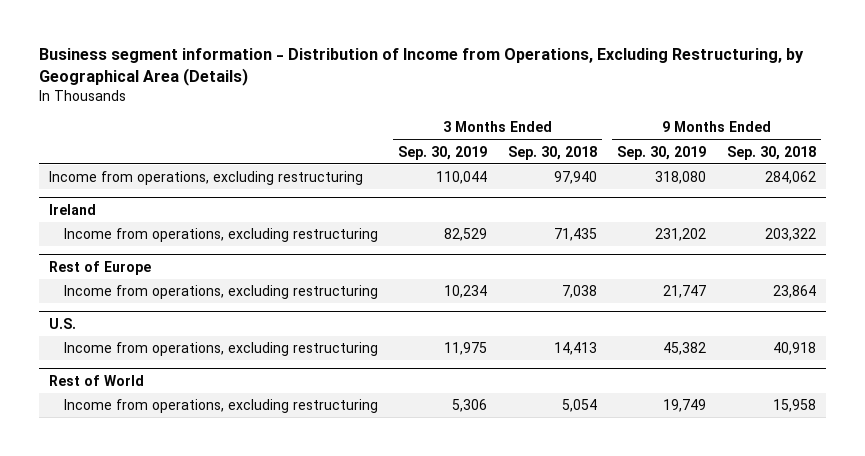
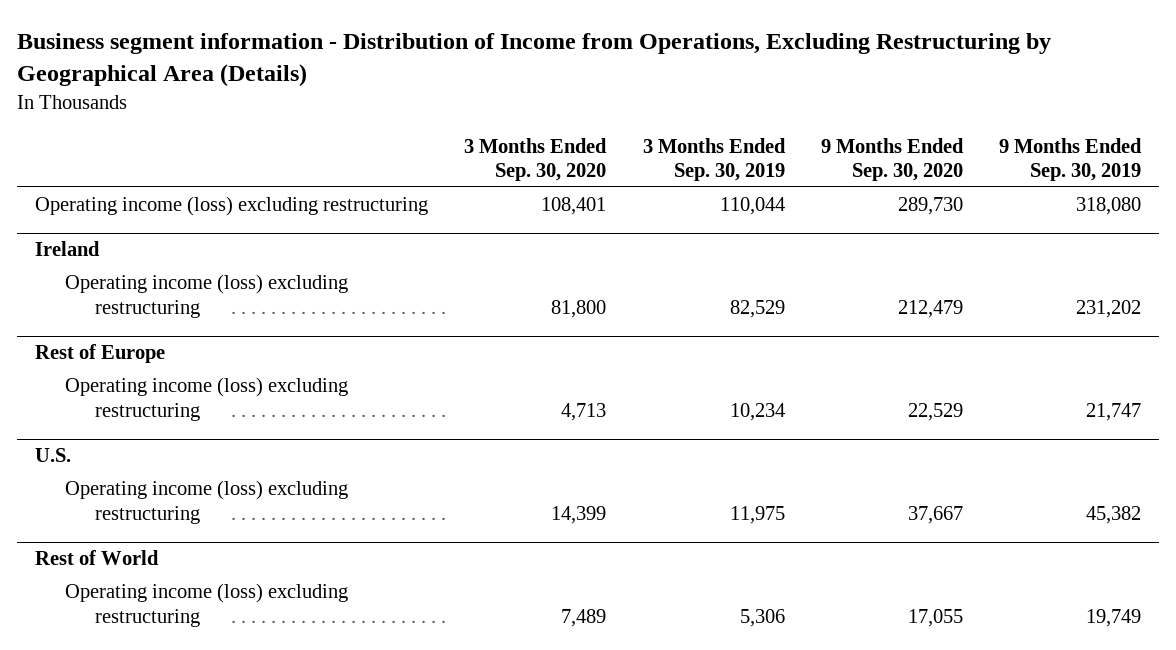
- Business segment information - Distribution of Income from Operations, Excluding Restructuring, by Geographical Area (Details)
+ Business segment information - Distribution of Income from Operations, Excluding Restructuring by Geographical Area (Details)
- | 3 Months Ended Sep. 30, 2019 | 3 Months Ended Sep. 30, 2018 | 9 Months Ended Sep. 30, 2019 | 9 Months Ended Sep. 30, 2018
+ | 3 Months Ended Sep. 30, 2020 | 3 Months Ended Sep. 30, 2019 | 9 Months Ended Sep. 30, 2020 | 9 Months Ended Sep. 30, 2019
- Income from operations, excluding restructuring | 110,044 | 97,940 | 318,080 | 284,062
+ Operating income (loss) excluding restructuring | 108,401 | 110,044 | 289,730 | 318,080
@ Ireland
- Income from operations, excluding restructuring | 82,529 | 71,435 | 231,202 | 203,322
+ Operating income (loss) excluding restructuring | 81,800 | 82,529 | 212,479 | 231,202
@ Rest of Europe
- Income from operations, excluding restructuring | 10,234 | 7,038 | 21,747 | 23,864
+ Operating income (loss) excluding restructuring | 4,713 | 10,234 | 22,529 | 21,747
@ U.S.
- Income from operations, excluding restructuring | 11,975 | 14,413 | 45,382 | 40,918
+ Operating income (loss) excluding restructuring | 14,399 | 11,975 | 37,667 | 45,382
@ Rest of World
- Income from operations, excluding restructuring | 5,306 | 5,054 | 19,749 | 15,958
+ Operating income (loss) excluding restructuring | 7,489 | 5,306 | 17,055 | 19,749

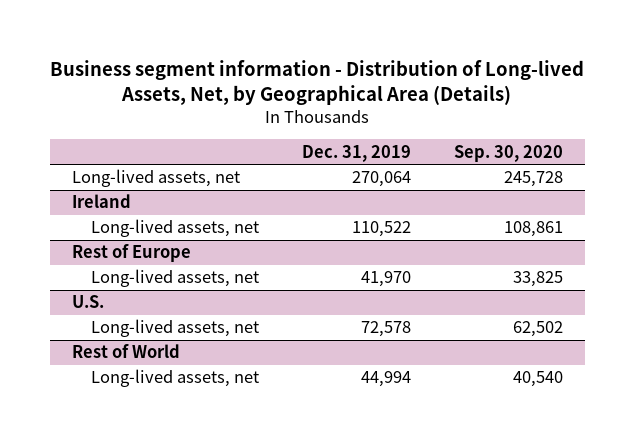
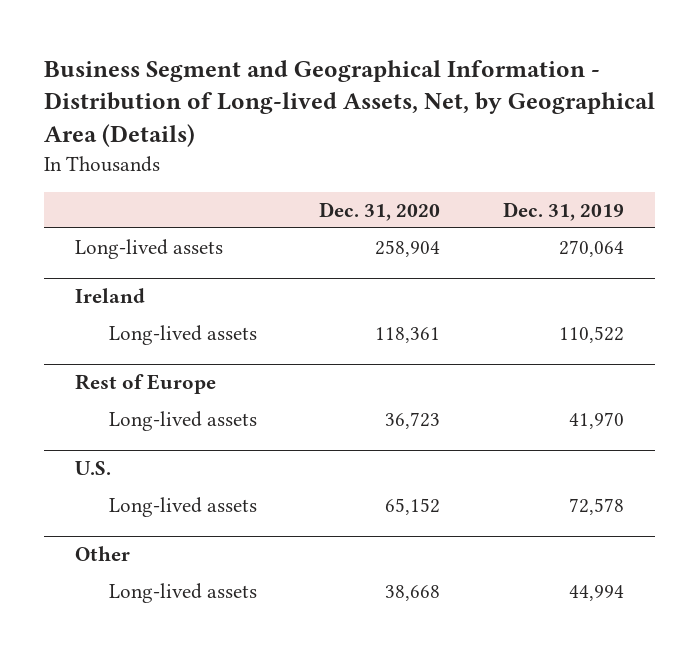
- Business segment information - Distribution of Long-lived Assets, Net, by Geographical Area (Details)
+ Business Segment and Geographical Information - Distribution of Long-lived Assets, Net, by Geographical Area (Details)
- | Dec. 31, 2019 | Sep. 30, 2020
+ | Dec. 31, 2020 | Dec. 31, 2019
- Long-lived assets, net | 270,064 | 245,728
+ Long-lived assets | 258,904 | 270,064
@ Ireland
- Long-lived assets, net | 110,522 | 108,861
+ Long-lived assets | 118,361 | 110,522
@ Rest of Europe
- Long-lived assets, net | 41,970 | 33,825
+ Long-lived assets | 36,723 | 41,970
@ U.S.
- Long-lived assets, net | 72,578 | 62,502
- Rest of World
- Long-lived assets, net | 44,994 | 40,540
@ U.S.
+ Long-lived assets | 65,152 | 72,578
+ Other
+ Long-lived assets | 38,668 | 44,994

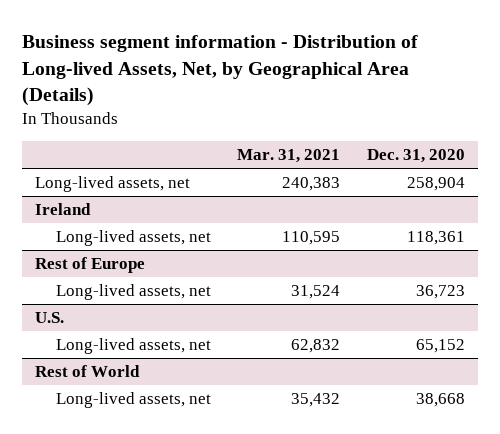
- Business Segment and Geographical Information - Distribution of Long-lived Assets, Net, by Geographical Area (Details)
+ Business segment information - Distribution of Long-lived Assets, Net, by Geographical Area (Details)
- | Dec. 31, 2020 | Dec. 31, 2019
+ | Mar. 31, 2021 | Dec. 31, 2020
- Long-lived assets | 258,904 | 270,064
+ Long-lived assets, net | 240,383 | 258,904
@ Ireland
- Long-lived assets | 118,361 | 110,522
+ Long-lived assets, net | 110,595 | 118,361
@ Rest of Europe
- Long-lived assets | 36,723 | 41,970
+ Long-lived assets, net | 31,524 | 36,723
@ U.S.
- Long-lived assets | 65,152 | 72,578
- Other
- Long-lived assets | 38,668 | 44,994
@ U.S.
+ Long-lived assets, net | 62,832 | 65,152
+ Rest of World
+ Long-lived assets, net | 35,432 | 38,668

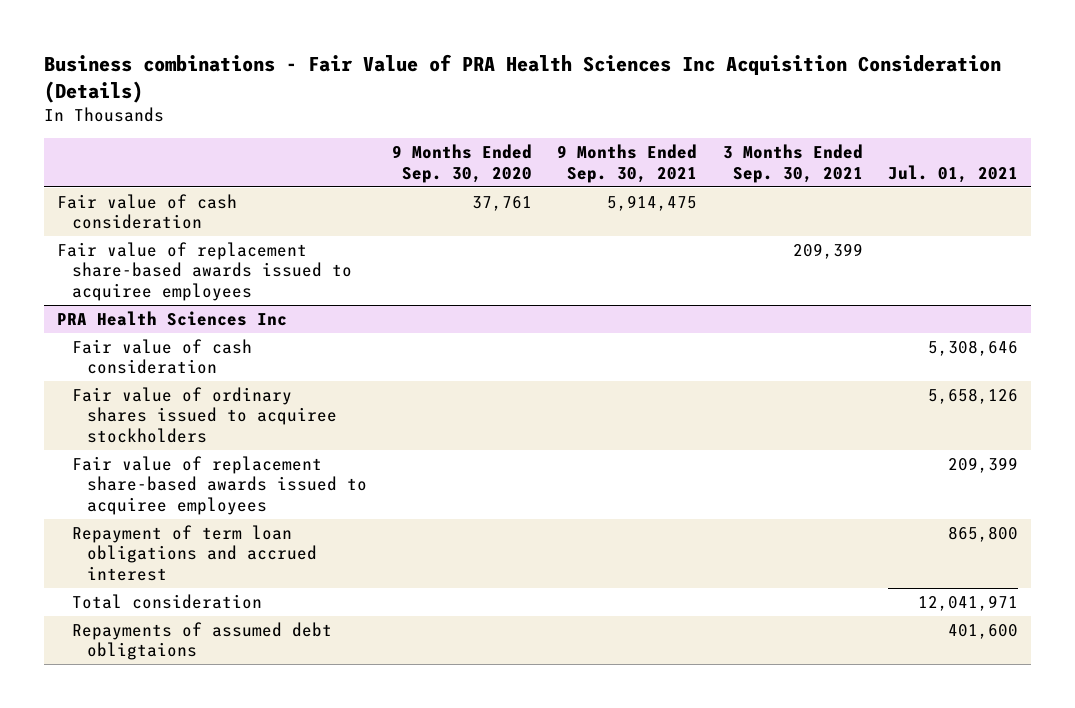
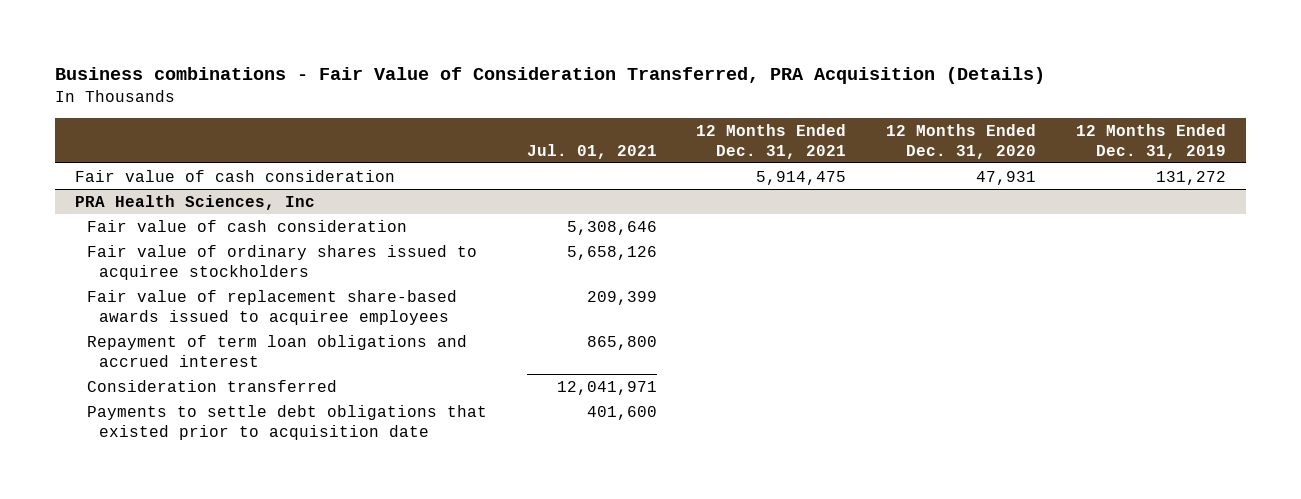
- Business combinations - Fair Value of PRA Health Sciences Inc Acquisition Consideration (Details)
+ Business combinations - Fair Value of Consideration Transferred, PRA Acquisition (Details)
- | 9 Months Ended Sep. 30, 2020 | 9 Months Ended Sep. 30, 2021 | 3 Months Ended Sep. 30, 2021 | Jul. 01, 2021
+ | Jul. 01, 2021 | 12 Months Ended Dec. 31, 2021 | 12 Months Ended Dec. 31, 2020 | 12 Months Ended Dec. 31, 2019
- Fair value of replacement share-based awards issued to acquiree employees | | | 209,399 |
- PRA Health Sciences Inc
+ PRA Health Sciences, Inc
- Total consideration | | | | 12,041,971
- Repayments of assumed debt obligtaions | | | | 401,600
+ Consideration transferred | 12,041,971 | | |
+ Payments to settle debt obligations that existed prior to acquisition date | 401,600 | | |

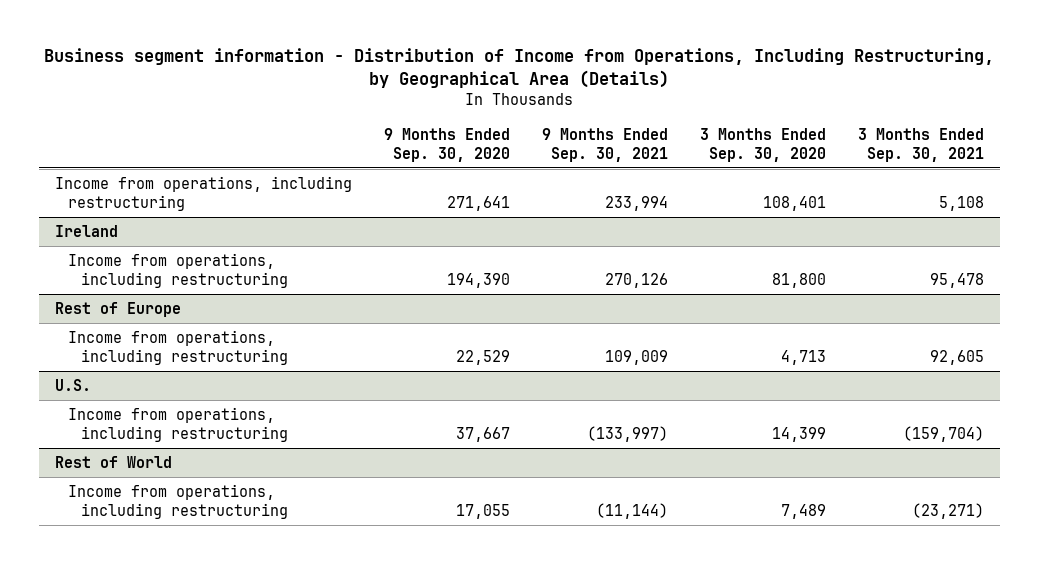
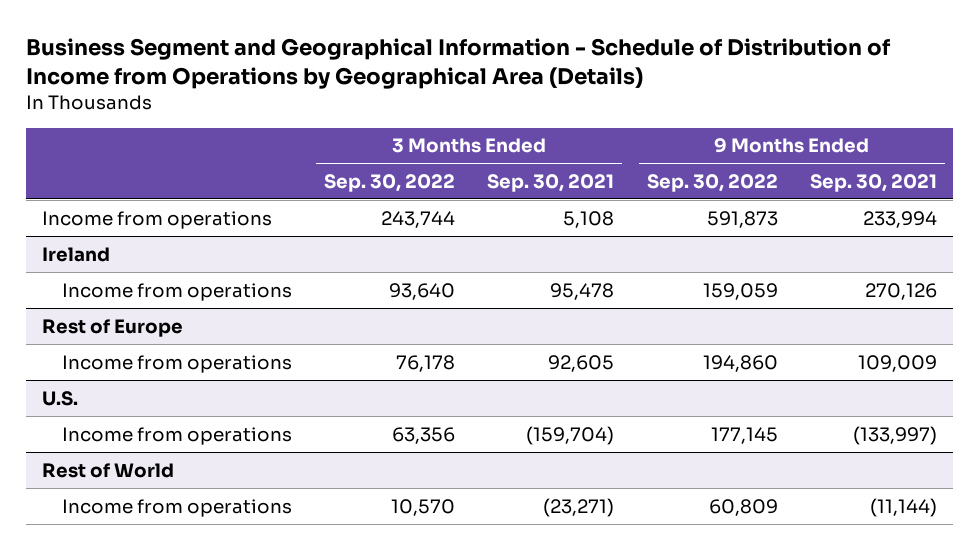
- Business segment information - Distribution of Income from Operations, Including Restructuring, by Geographical Area (Details)
+ Business Segment and Geographical Information - Schedule of Distribution of Income from Operations by Geographical Area (Details)
- | 9 Months Ended Sep. 30, 2020 | 9 Months Ended Sep. 30, 2021 | 3 Months Ended Sep. 30, 2020 | 3 Months Ended Sep. 30, 2021
+ | 3 Months Ended Sep. 30, 2022 | 3 Months Ended Sep. 30, 2021 | 9 Months Ended Sep. 30, 2022 | 9 Months Ended Sep. 30, 2021
- Income from operations, including restructuring | 271,641 | 233,994 | 108,401 | 5,108
+ Income from operations | 243,744 | 5,108 | 591,873 | 233,994
@ Ireland
- Income from operations, including restructuring | 194,390 | 270,126 | 81,800 | 95,478
+ Income from operations | 93,640 | 95,478 | 159,059 | 270,126
@ Rest of Europe
- Income from operations, including restructuring | 22,529 | 109,009 | 4,713 | 92,605
+ Income from operations | 76,178 | 92,605 | 194,860 | 109,009
@ U.S.
- Income from operations, including restructuring | 37,667 | (133,997) | 14,399 | (159,704)
+ Income from operations | 63,356 | (159,704) | 177,145 | (133,997)
@ Rest of World
- Income from operations, including restructuring | 17,055 | (11,144) | 7,489 | (23,271)
+ Income from operations | 10,570 | (23,271) | 60,809 | (11,144)

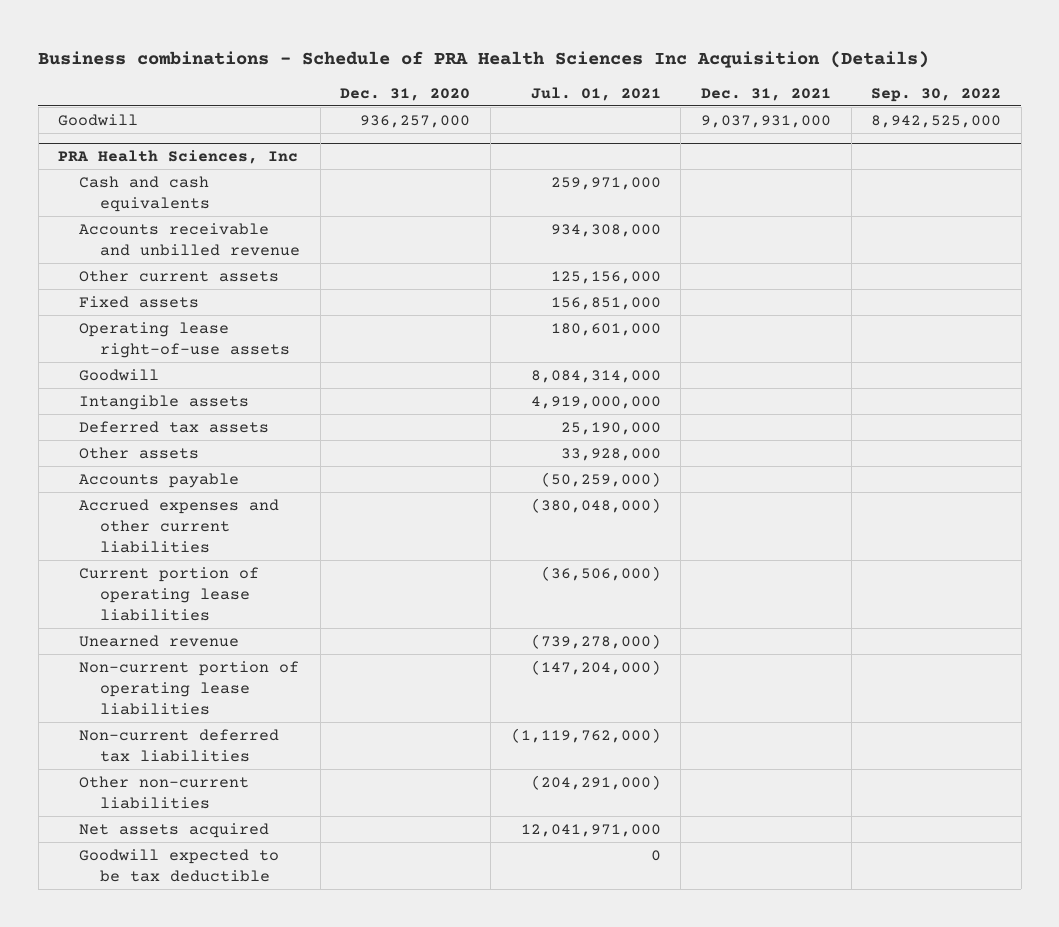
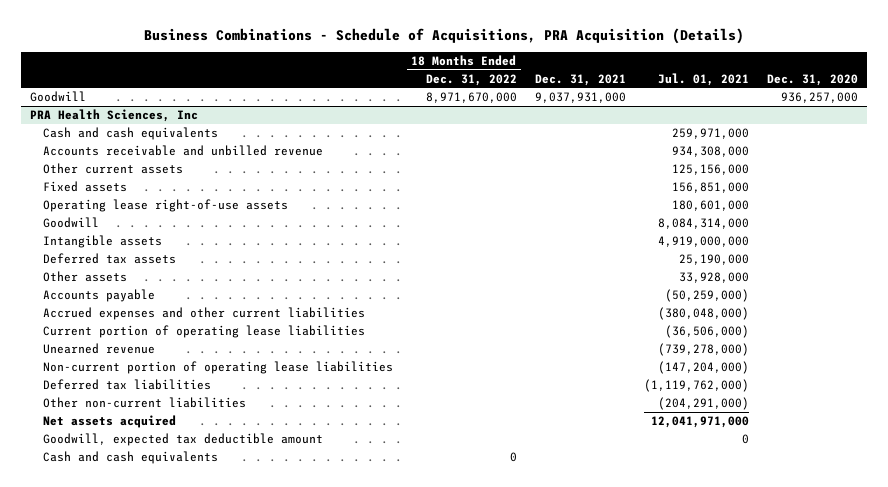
- Business combinations - Schedule of PRA Health Sciences Inc Acquisition (Details)
+ Business Combinations - Schedule of Acquisitions, PRA Acquisition (Details)
- | Dec. 31, 2020 | Jul. 01, 2021 | Dec. 31, 2021 | Sep. 30, 2022
+ | 18 Months Ended Dec. 31, 2022 | Dec. 31, 2021 | Jul. 01, 2021 | Dec. 31, 2020
@ PRA Health Sciences, Inc
- Non-current deferred tax liabilities | | (1,119,762,000) | |
+ Deferred tax liabilities | | | (1,119,762,000) |
- Goodwill expected to be tax deductible | | 0 | |
+ Goodwill, expected tax deductible amount | | | 0 |
+ Cash and cash equivalents | 0 | | |

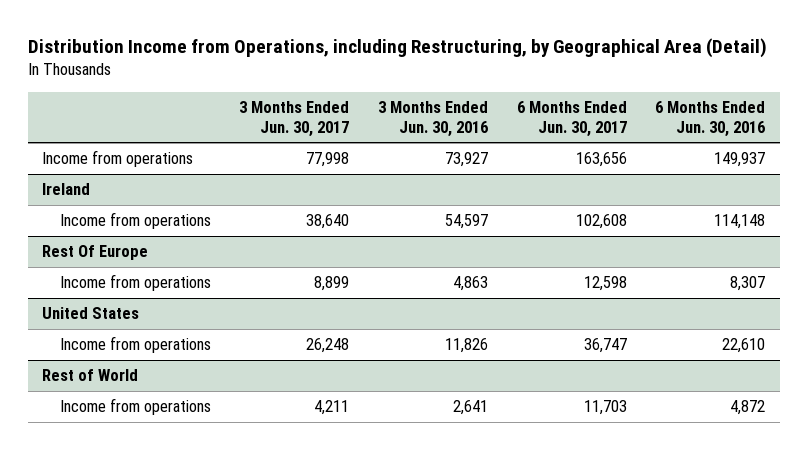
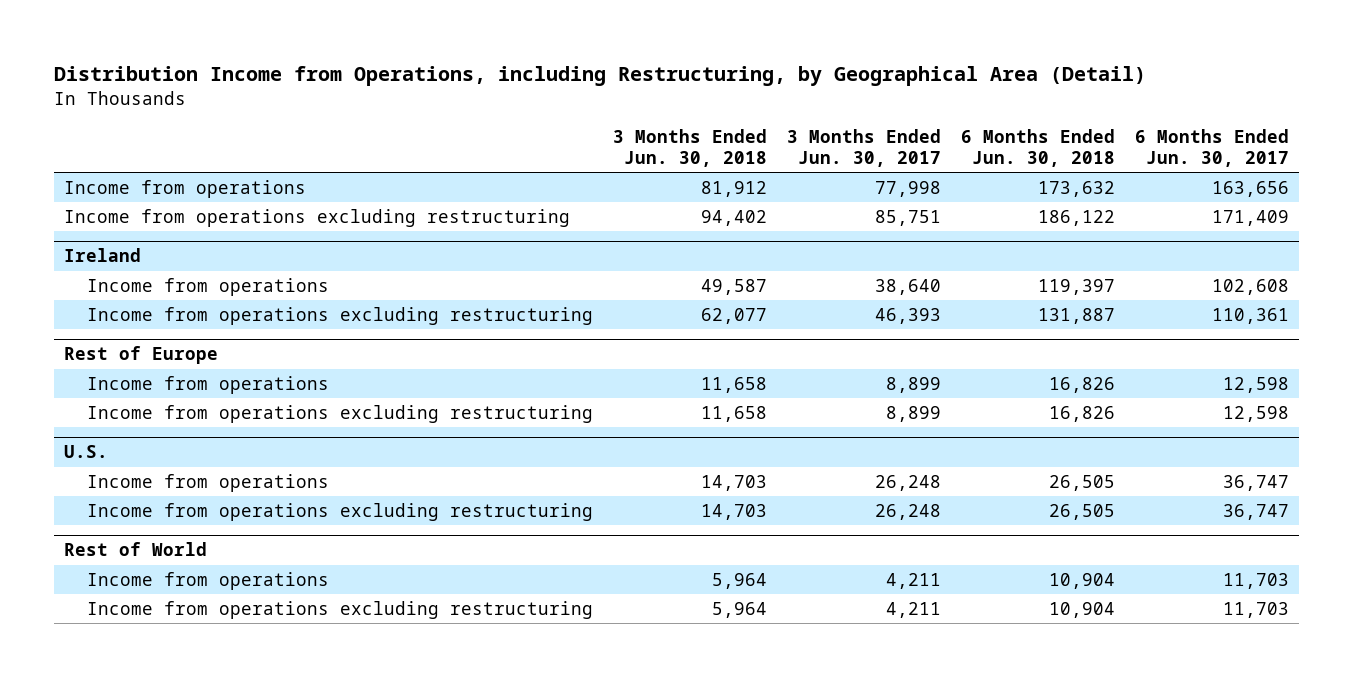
- | 3 Months Ended Jun. 30, 2017 | 3 Months Ended Jun. 30, 2016 | 6 Months Ended Jun. 30, 2017 | 6 Months Ended Jun. 30, 2016
+ | 3 Months Ended Jun. 30, 2018 | 3 Months Ended Jun. 30, 2017 | 6 Months Ended Jun. 30, 2018 | 6 Months Ended Jun. 30, 2017
+ Income from operations excluding restructuring | 94,402 | 85,751 | 186,122 | 171,409
- Rest Of Europe
@ Ireland
+ Income from operations excluding restructuring | 62,077 | 46,393 | 131,887 | 110,361
+ Rest of Europe
- United States
+ Income from operations excluding restructuring | 11,658 | 8,899 | 16,826 | 12,598
+ U.S.
+ Income from operations excluding restructuring | 14,703 | 26,248 | 26,505 | 36,747
@ Rest of World
+ Income from operations excluding restructuring | 5,964 | 4,211 | 10,904 | 11,703

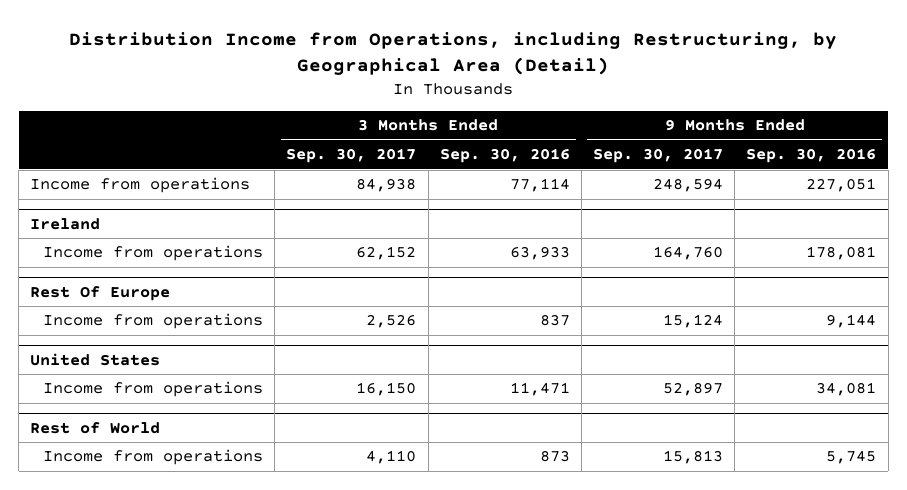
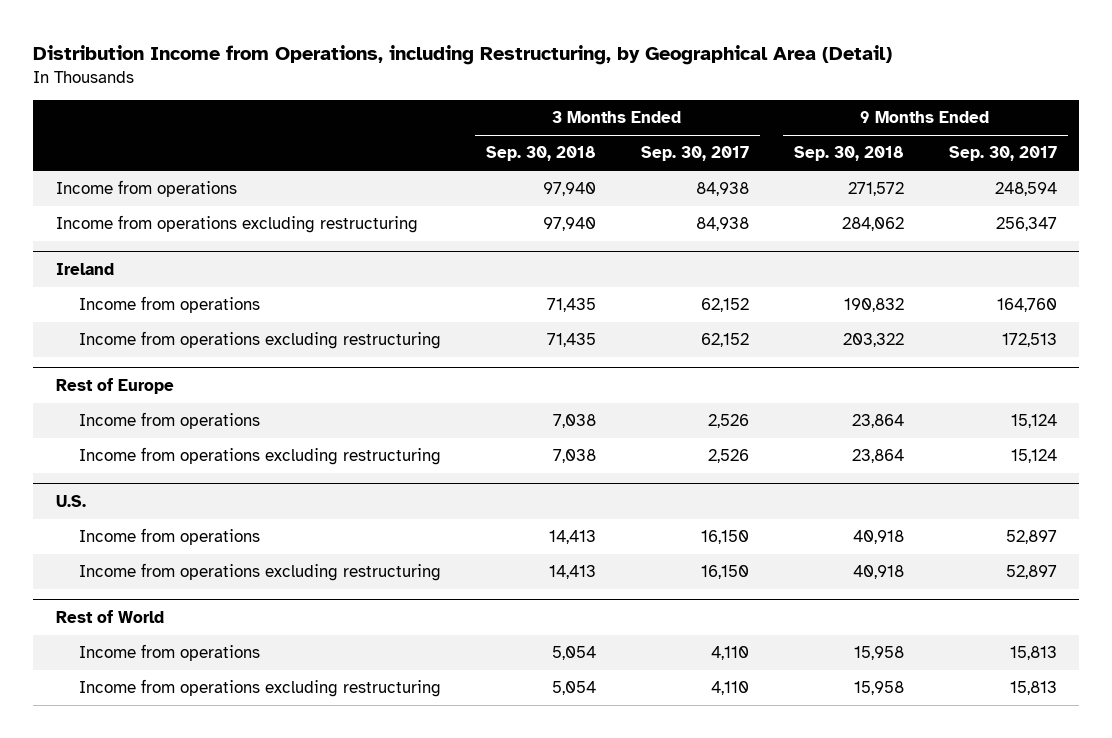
- | 3 Months Ended Sep. 30, 2017 | 3 Months Ended Sep. 30, 2016 | 9 Months Ended Sep. 30, 2017 | 9 Months Ended Sep. 30, 2016
+ | 3 Months Ended Sep. 30, 2018 | 3 Months Ended Sep. 30, 2017 | 9 Months Ended Sep. 30, 2018 | 9 Months Ended Sep. 30, 2017
+ Income from operations excluding restructuring | 97,940 | 84,938 | 284,062 | 256,347
- Rest Of Europe
@ Ireland
+ Income from operations excluding restructuring | 71,435 | 62,152 | 203,322 | 172,513
+ Rest of Europe
- United States
+ Income from operations excluding restructuring | 7,038 | 2,526 | 23,864 | 15,124
+ U.S.
+ Income from operations excluding restructuring | 14,413 | 16,150 | 40,918 | 52,897
@ Rest of World
+ Income from operations excluding restructuring | 5,054 | 4,110 | 15,958 | 15,813

